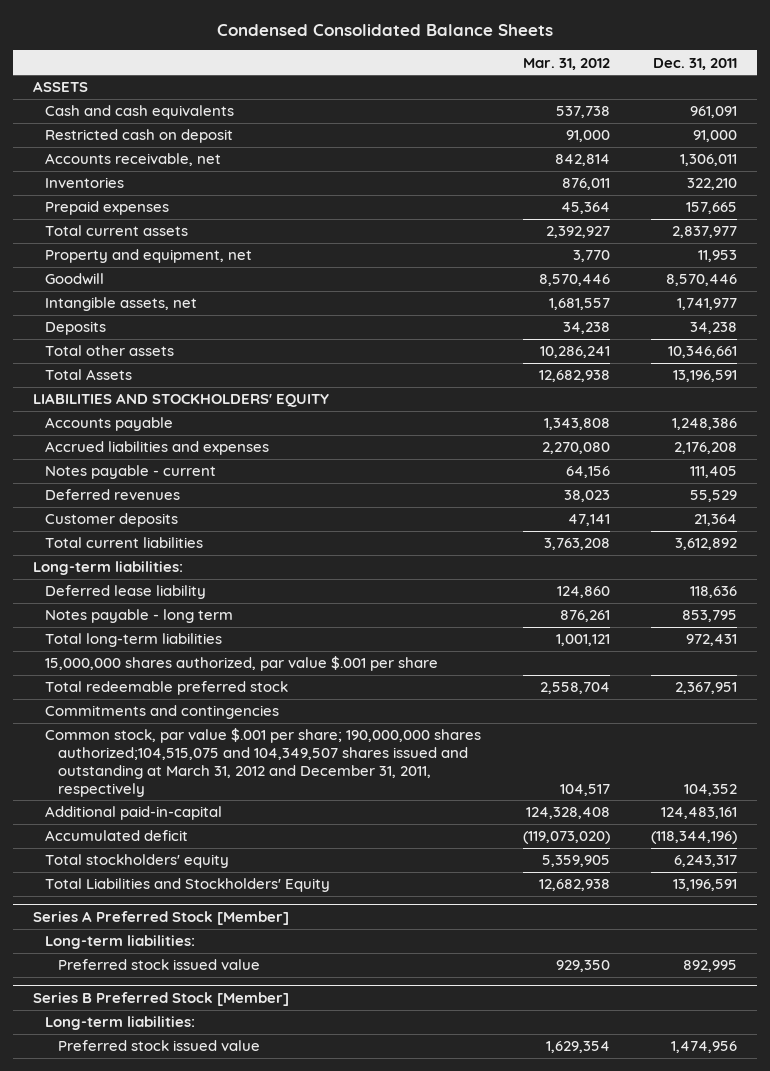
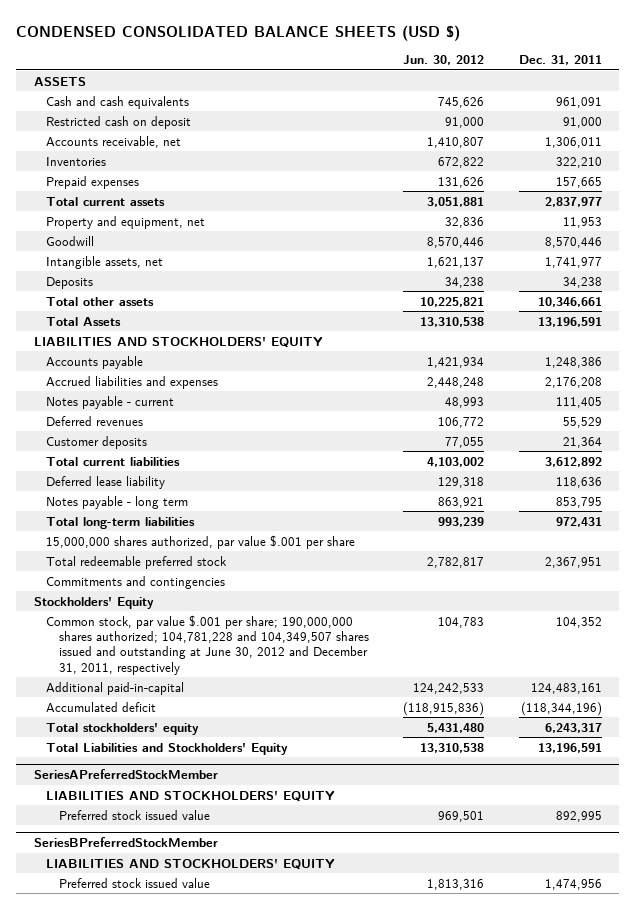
- Condensed Consolidated Balance Sheets
+ CONDENSED CONSOLIDATED BALANCE SHEETS (USD $)
- | Mar. 31, 2012 | Dec. 31, 2011
+ | Jun. 30, 2012 | Dec. 31, 2011
- Long-term liabilities:
- Common stock, par value $.001 per share; 190,000,000 shares authorized;104,515,075 and 104,349,507 shares issued and outstanding at March 31, 2012 and December 31, 2011, respectively | 104,517 | 104,352
+ Stockholders' Equity
+ Common stock, par value $.001 per share; 190,000,000 shares authorized; 104,781,228 and 104,349,507 shares issued and outstanding at June 30, 2012 and December 31, 2011, respectively | 104,783 | 104,352
- Series A Preferred Stock [Member]
- Long-term liabilities:
+ SeriesAPreferredStockMember
+ LIABILITIES AND STOCKHOLDERS' EQUITY
- Series B Preferred Stock [Member]
- Long-term liabilities:
+ SeriesBPreferredStockMember
+ LIABILITIES AND STOCKHOLDERS' EQUITY

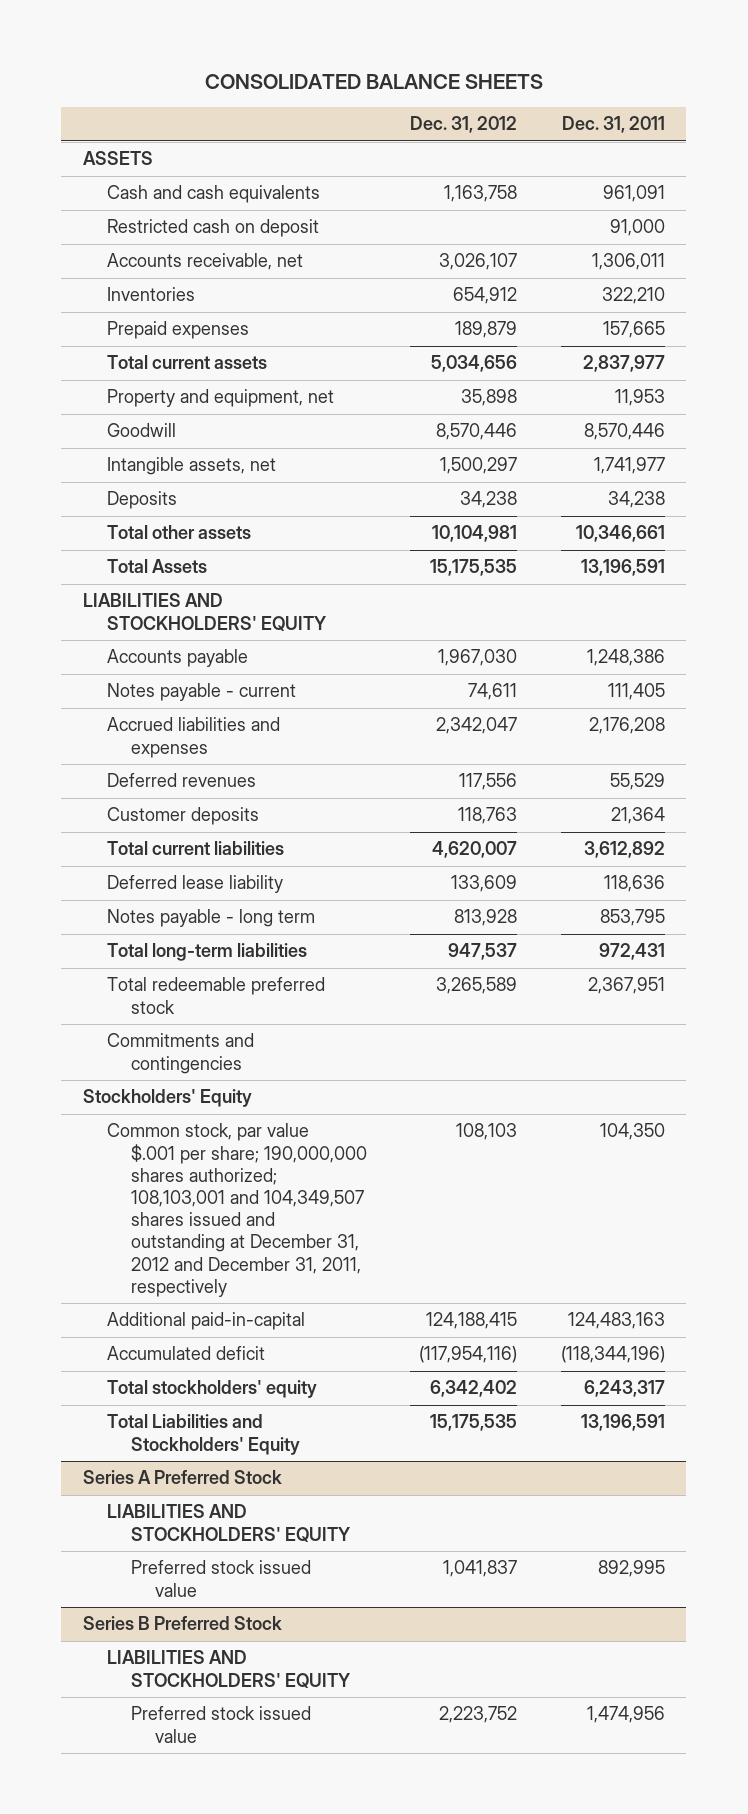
- CONDENSED CONSOLIDATED BALANCE SHEETS (USD $)
+ CONSOLIDATED BALANCE SHEETS
- | Jun. 30, 2012 | Dec. 31, 2011
+ | Dec. 31, 2012 | Dec. 31, 2011
moved down: Accrued liabilities and expenses | 2,342,047 | 2,176,208
- 15,000,000 shares authorized, par value $.001 per share
- Common stock, par value $.001 per share; 190,000,000 shares authorized; 104,781,228 and 104,349,507 shares issued and outstanding at June 30, 2012 and December 31, 2011, respectively | 104,783 | 104,352
- Additional paid-in-capital | 124,242,533 | 124,483,161
+ Common stock, par value $.001 per share; 190,000,000 shares authorized; 108,103,001 and 104,349,507 shares issued and outstanding at December 31, 2012 and December 31, 2011, respectively | 108,103 | 104,350
+ Additional paid-in-capital | 124,188,415 | 124,483,163
- SeriesAPreferredStockMember
+ Series A Preferred Stock
- SeriesBPreferredStockMember
+ Series B Preferred Stock

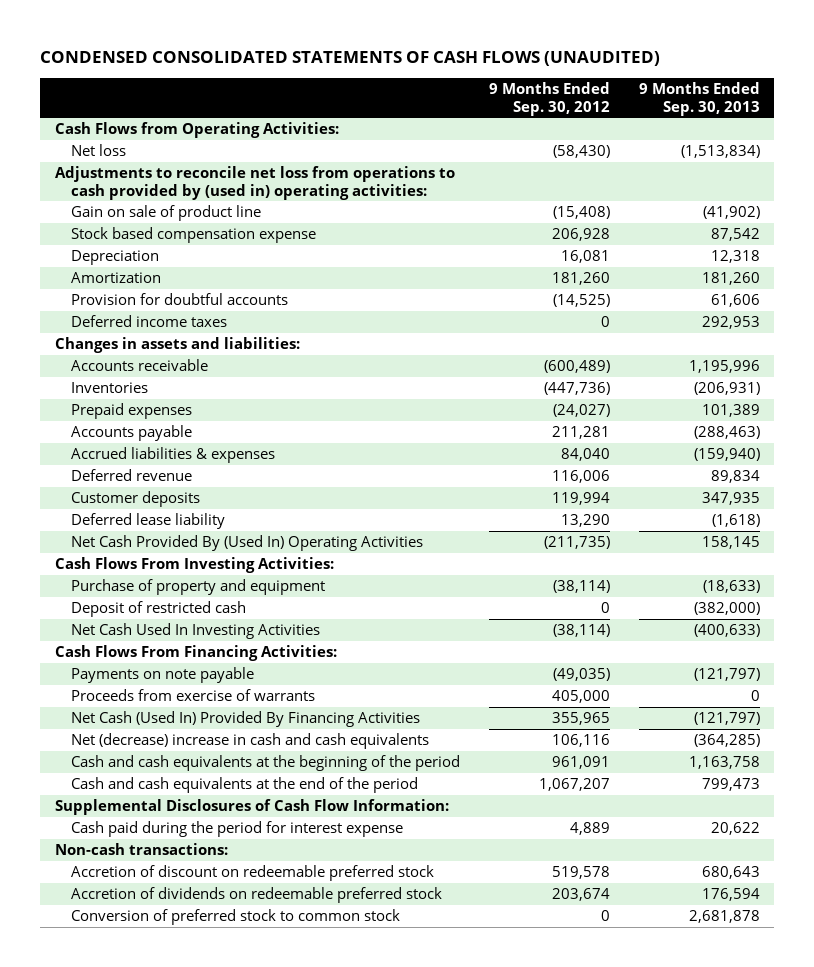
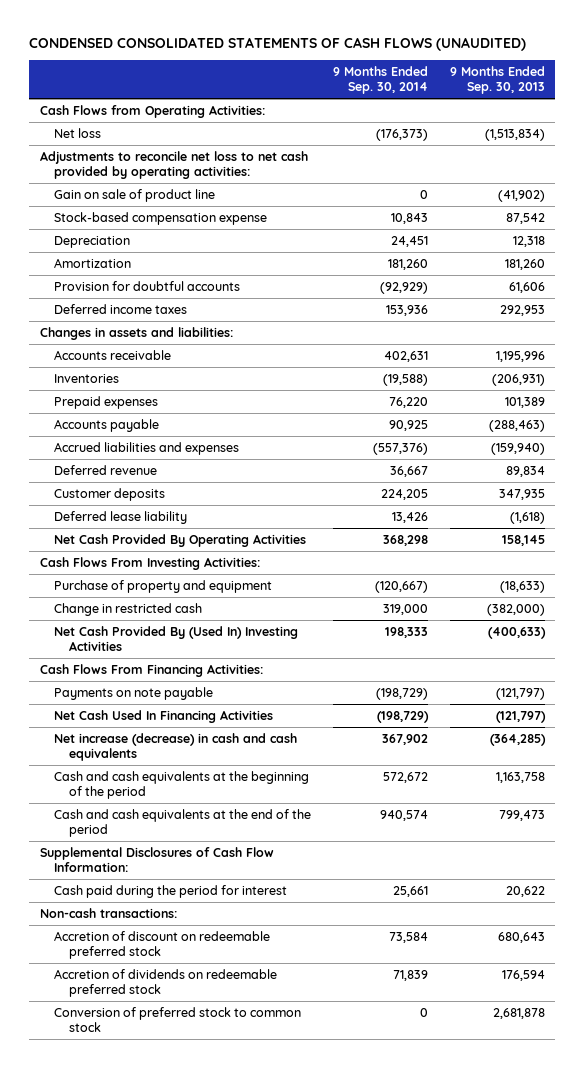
- | 9 Months Ended Sep. 30, 2012 | 9 Months Ended Sep. 30, 2013
+ | 9 Months Ended Sep. 30, 2014 | 9 Months Ended Sep. 30, 2013
- Adjustments to reconcile net loss from operations to cash provided by (used in) operating activities:
+ Adjustments to reconcile net loss to net cash provided by operating activities:
- Stock based compensation expense | 206,928 | 87,542
+ Stock-based compensation expense | 10,843 | 87,542
- Accrued liabilities & expenses | 84,040 | (159,940)
+ Accrued liabilities and expenses | (557,376) | (159,940)
- Net Cash Provided By (Used In) Operating Activities | (211,735) | 158,145
+ Net Cash Provided By Operating Activities | 368,298 | 158,145
- Deposit of restricted cash | 0 | (382,000)
- Net Cash Used In Investing Activities | (38,114) | (400,633)
+ Change in restricted cash | 319,000 | (382,000)
+ Net Cash Provided By (Used In) Investing Activities | 198,333 | (400,633)
- Proceeds from exercise of warrants | 405,000 | 0
- Net Cash (Used In) Provided By Financing Activities | 355,965 | (121,797)
- Net (decrease) increase in cash and cash equivalents | 106,116 | (364,285)
+ Net Cash Used In Financing Activities | (198,729) | (121,797)
+ Net increase (decrease) in cash and cash equivalents | 367,902 | (364,285)
- Cash paid during the period for interest expense | 4,889 | 20,622
+ Cash paid during the period for interest | 25,661 | 20,622

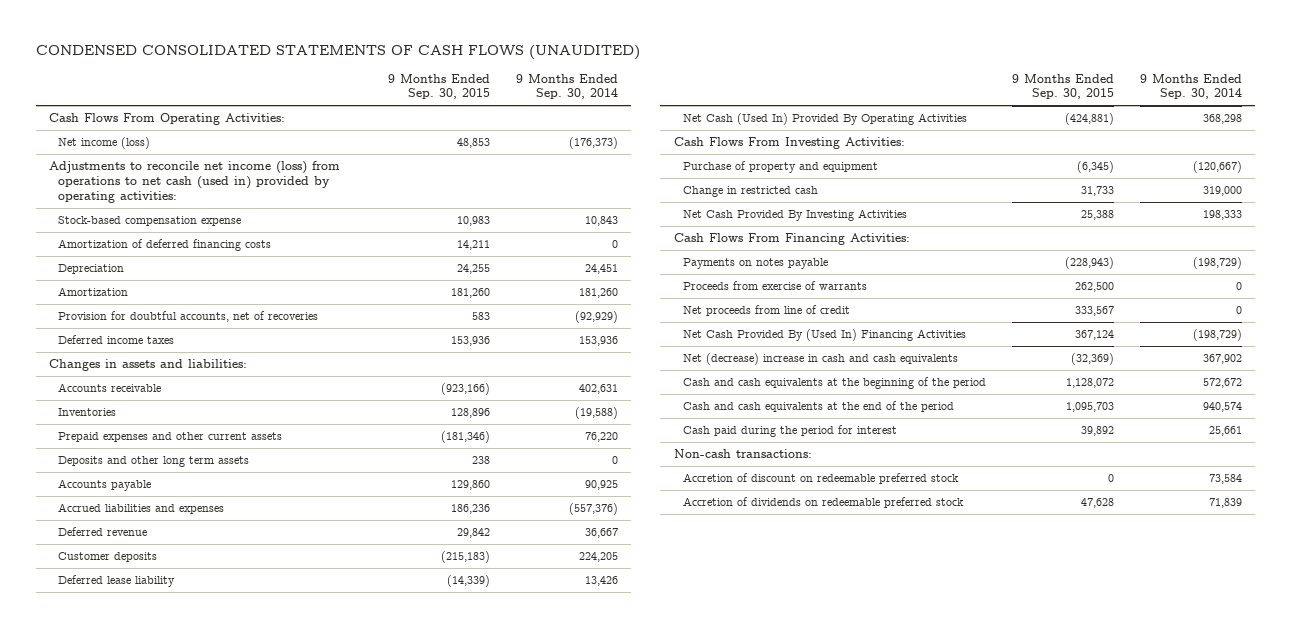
- | 9 Months Ended Sep. 30, 2014 | 9 Months Ended Sep. 30, 2013
+ | 9 Months Ended Sep. 30, 2015 | 9 Months Ended Sep. 30, 2014
- Cash Flows from Operating Activities:
- Net loss | (176,373) | (1,513,834)
- Adjustments to reconcile net loss to net cash provided by operating activities:
- Gain on sale of product line | 0 | (41,902)
+ Cash Flows From Operating Activities:
+ Net income (loss) | 48,853 | (176,373)
+ Adjustments to reconcile net income (loss) from operations to net cash (used in) provided by operating activities:
+ Amortization of deferred financing costs | 14,211 | 0
- Provision for doubtful accounts | (92,929) | 61,606
+ Provision for doubtful accounts, net of recoveries | 583 | (92,929)
- Prepaid expenses | 76,220 | 101,389
+ Prepaid expenses and other current assets | (181,346) | 76,220
+ Deposits and other long term assets | 238 | 0
- Net Cash Provided By Operating Activities | 368,298 | 158,145
+ Net Cash (Used In) Provided By Operating Activities | (424,881) | 368,298
- Net Cash Provided By (Used In) Investing Activities | 198,333 | (400,633)
+ Net Cash Provided By Investing Activities | 25,388 | 198,333
- Payments on note payable | (198,729) | (121,797)
- Net Cash Used In Financing Activities | (198,729) | (121,797)
- Net increase (decrease) in cash and cash equivalents | 367,902 | (364,285)
+ Payments on notes payable | (228,943) | (198,729)
+ Proceeds from exercise of warrants | 262,500 | 0
+ Net proceeds from line of credit | 333,567 | 0
+ Net Cash Provided By (Used In) Financing Activities | 367,124 | (198,729)
+ Net (decrease) increase in cash and cash equivalents | (32,369) | 367,902
- Supplemental Disclosures of Cash Flow Information:
- Conversion of preferred stock to common stock | 0 | 2,681,878

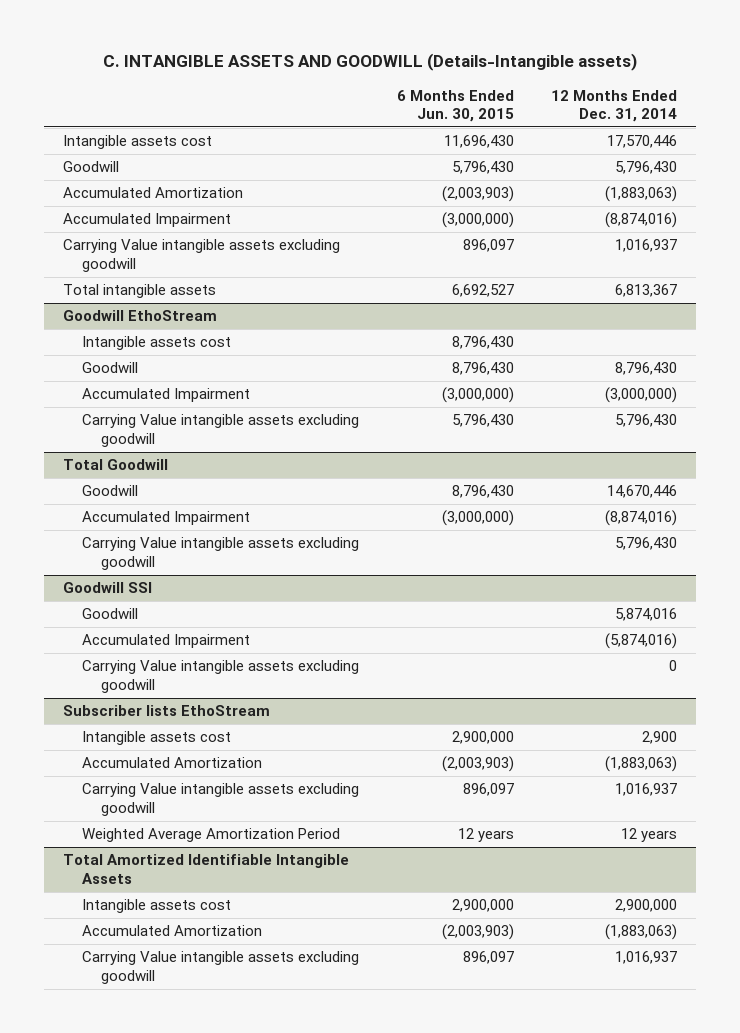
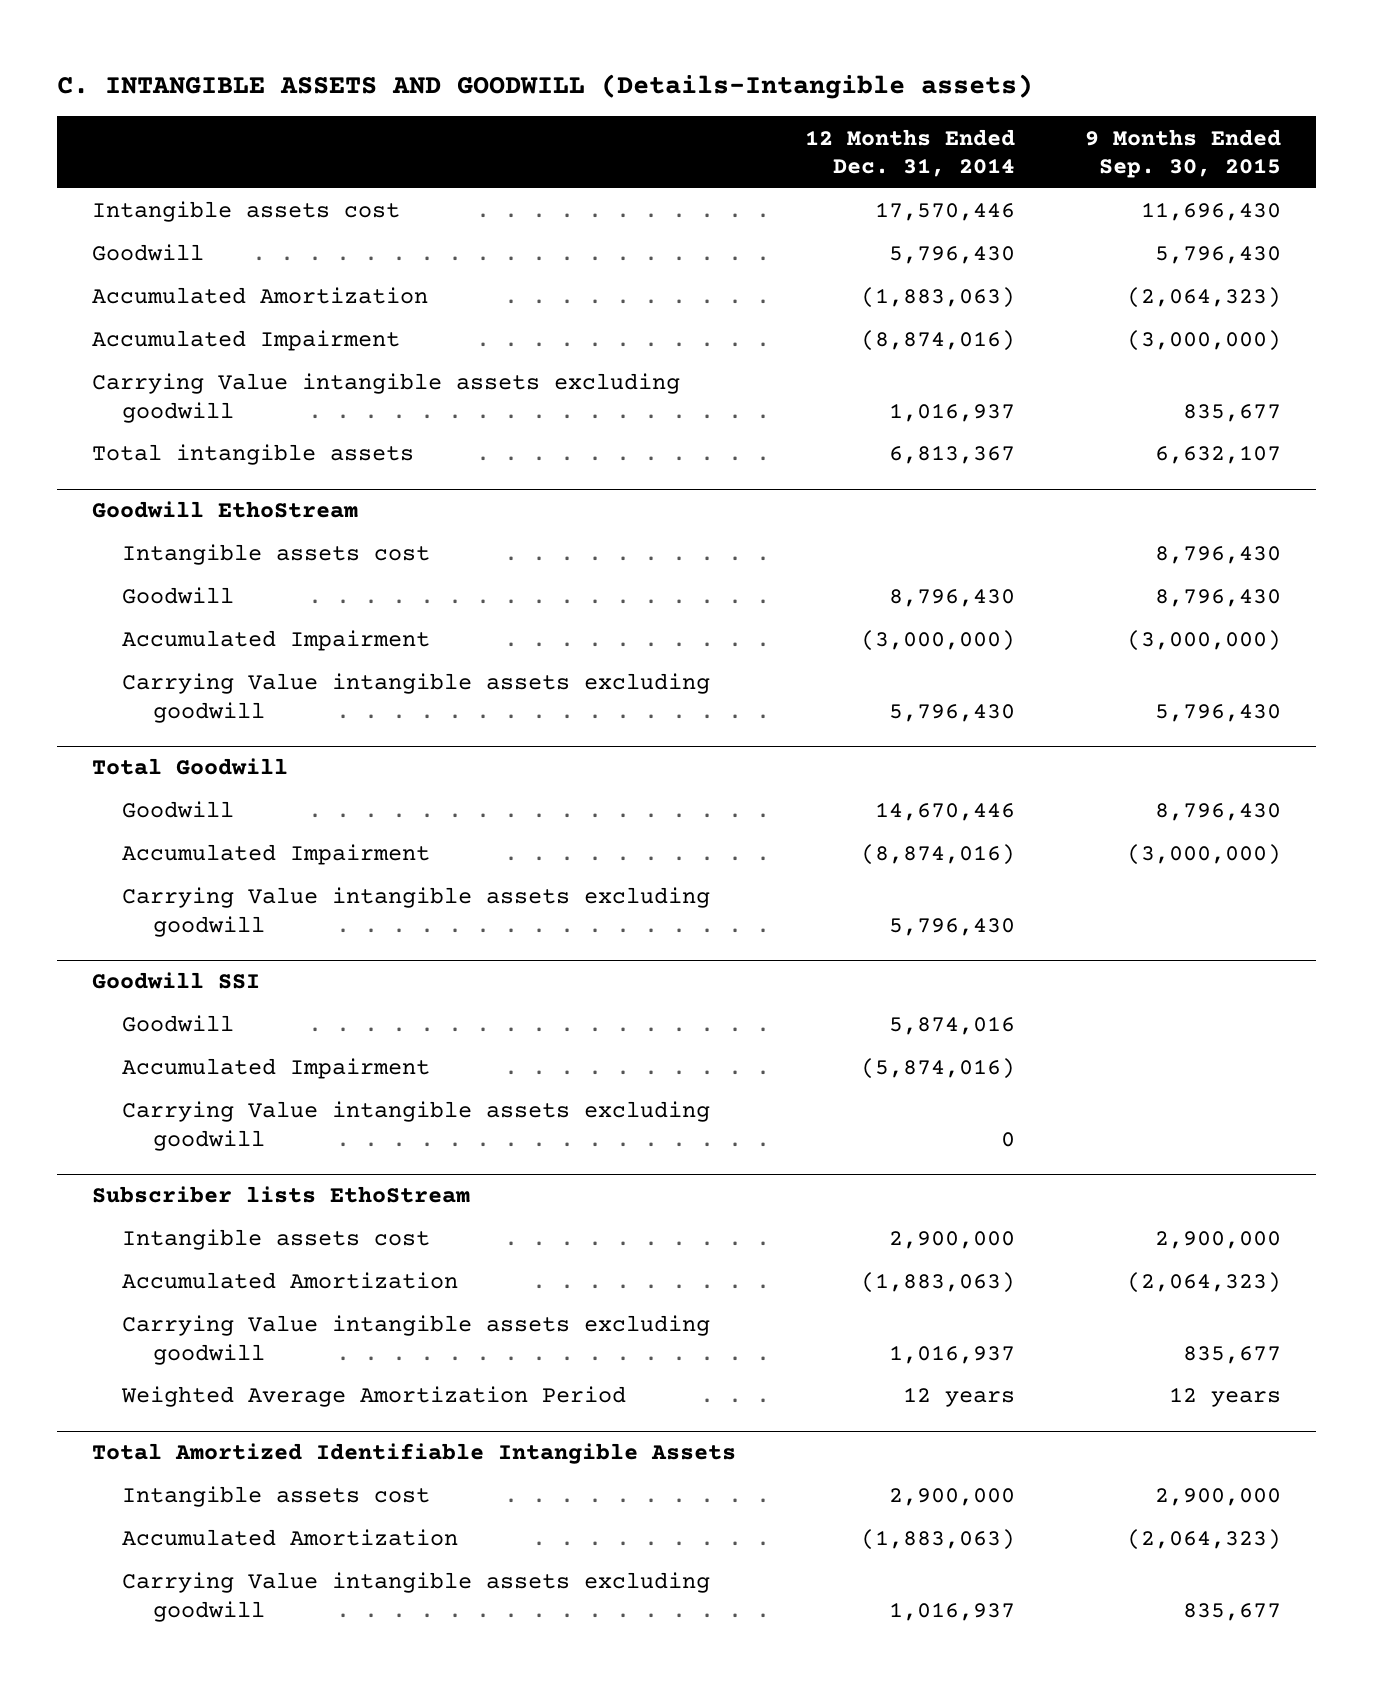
- | 6 Months Ended Jun. 30, 2015 | 12 Months Ended Dec. 31, 2014
+ | 12 Months Ended Dec. 31, 2014 | 9 Months Ended Sep. 30, 2015
@ Subscriber lists EthoStream
- Intangible assets cost | 2,900,000 | 2,900
+ Intangible assets cost | 2,900,000 | 2,900,000

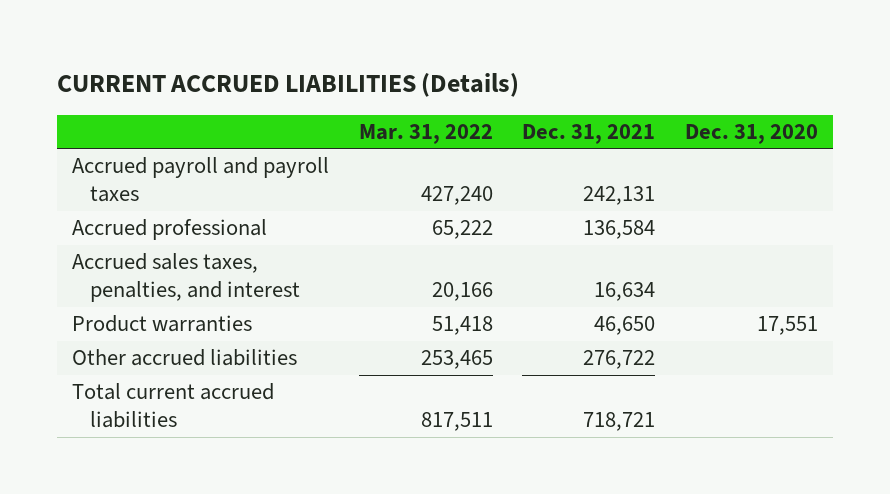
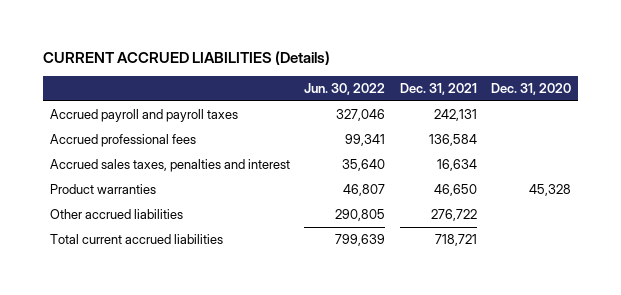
- | Mar. 31, 2022 | Dec. 31, 2021 | Dec. 31, 2020
+ | Jun. 30, 2022 | Dec. 31, 2021 | Dec. 31, 2020
- Accrued professional | 65,222 | 136,584 |
- Accrued sales taxes, penalties, and interest | 20,166 | 16,634 |
- Product warranties | 51,418 | 46,650 | 17,551
+ Accrued professional fees | 99,341 | 136,584 |
+ Accrued sales taxes, penalties and interest | 35,640 | 16,634 |
+ Product warranties | 46,807 | 46,650 | 45,328

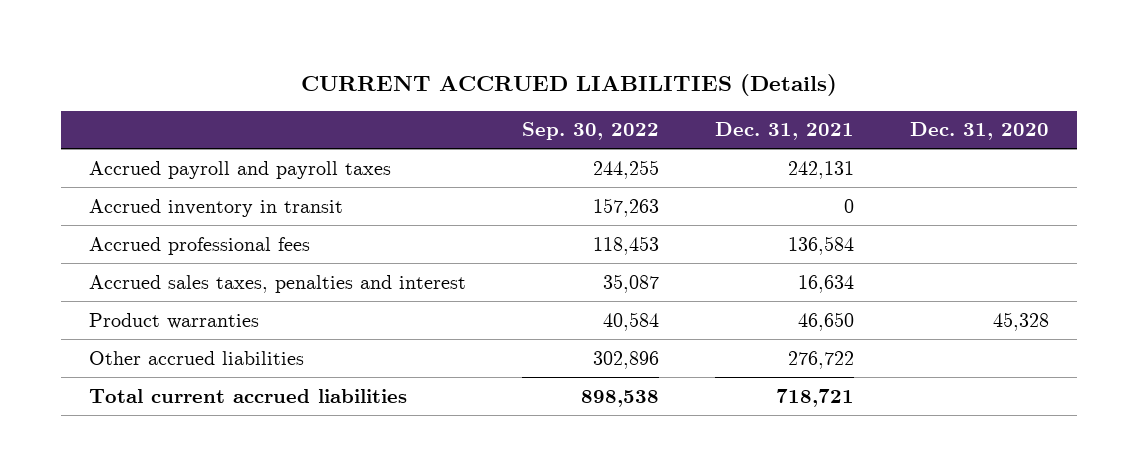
- | Jun. 30, 2022 | Dec. 31, 2021 | Dec. 31, 2020
+ | Sep. 30, 2022 | Dec. 31, 2021 | Dec. 31, 2020
+ Accrued inventory in transit | 157,263 | 0 |

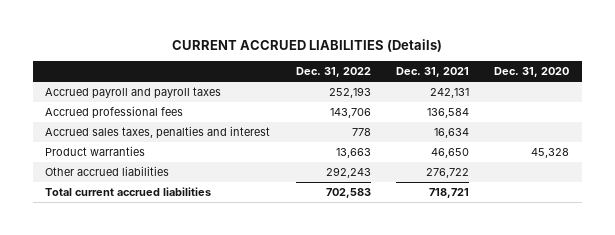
- | Sep. 30, 2022 | Dec. 31, 2021 | Dec. 31, 2020
+ | Dec. 31, 2022 | Dec. 31, 2021 | Dec. 31, 2020
- Accrued inventory in transit | 157,263 | 0 |

